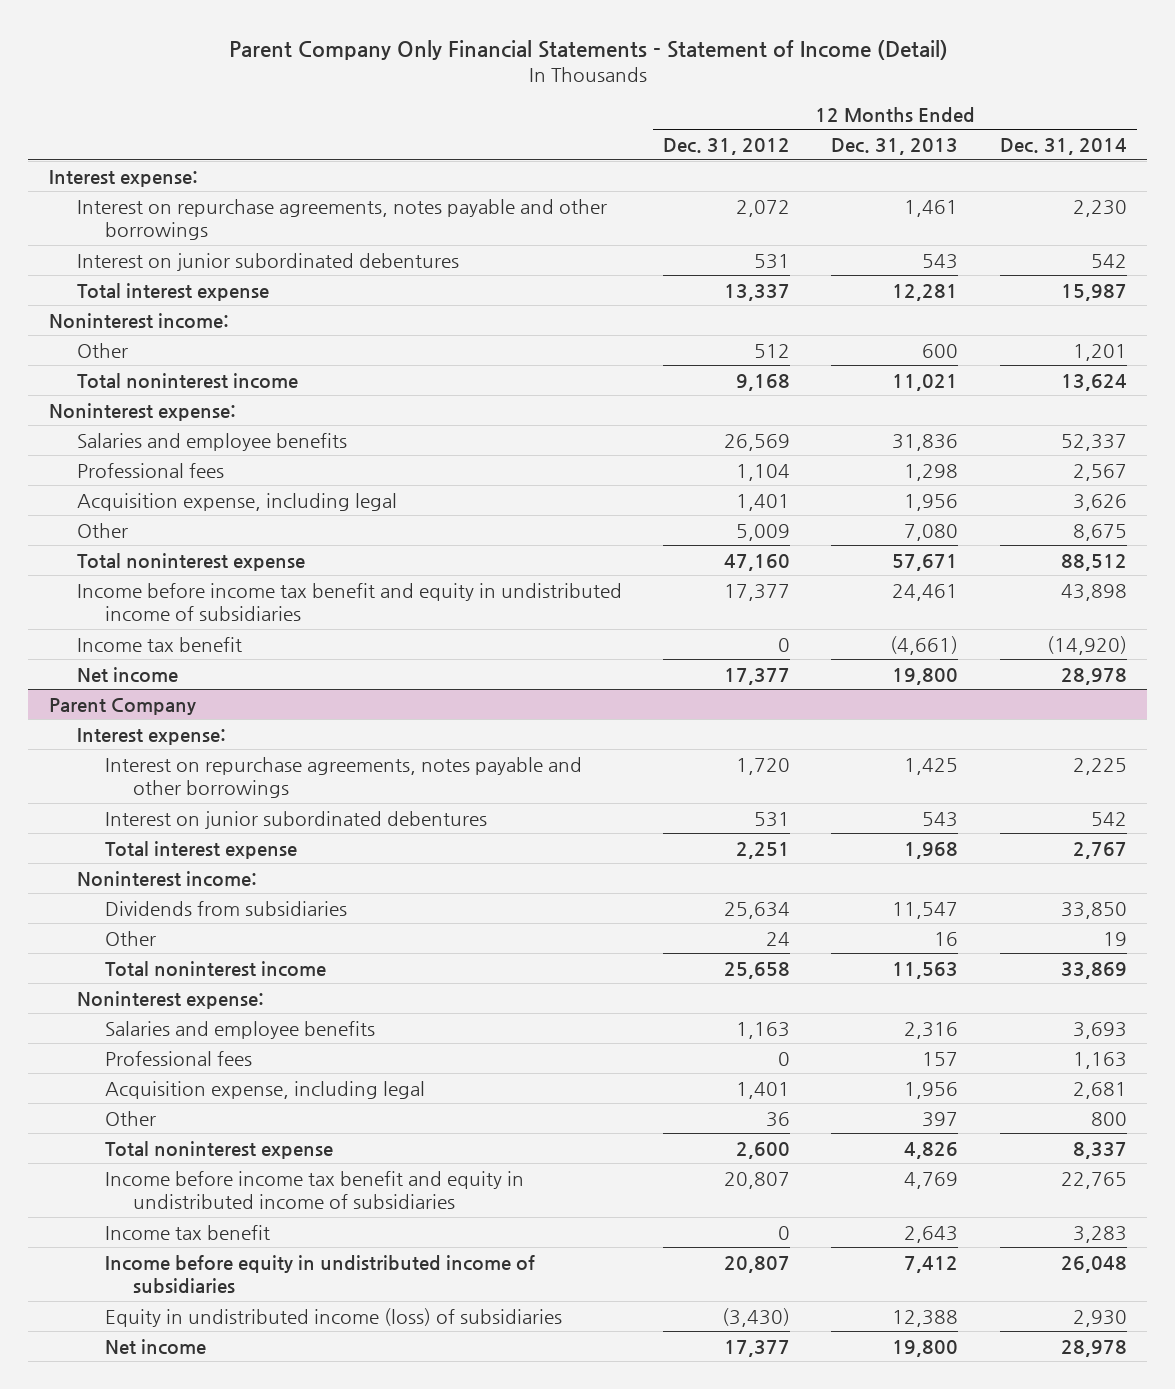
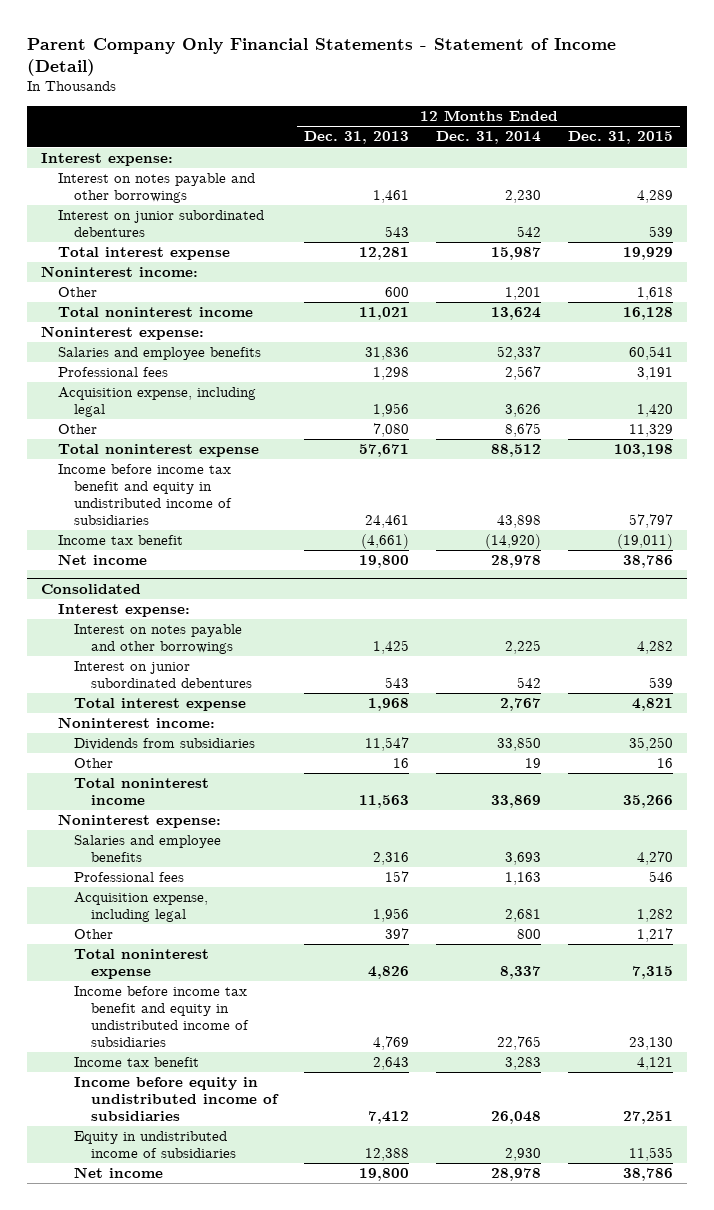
- | 12 Months Ended Dec. 31, 2012 | 12 Months Ended Dec. 31, 2013 | 12 Months Ended Dec. 31, 2014
+ | 12 Months Ended Dec. 31, 2013 | 12 Months Ended Dec. 31, 2014 | 12 Months Ended Dec. 31, 2015
- Interest on repurchase agreements, notes payable and other borrowings | 2,072 | 1,461 | 2,230
+ Interest on notes payable and other borrowings | 1,461 | 2,230 | 4,289
- Parent Company
+ Consolidated
- Interest on repurchase agreements, notes payable and other borrowings | 1,720 | 1,425 | 2,225
+ Interest on notes payable and other borrowings | 1,425 | 2,225 | 4,282
- Equity in undistributed income (loss) of subsidiaries | (3,430) | 12,388 | 2,930
+ Equity in undistributed income of subsidiaries | 12,388 | 2,930 | 11,535

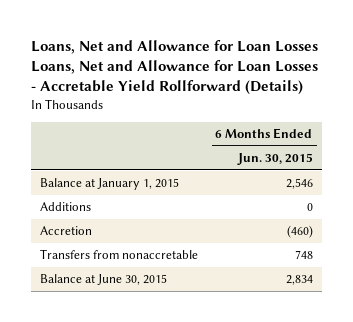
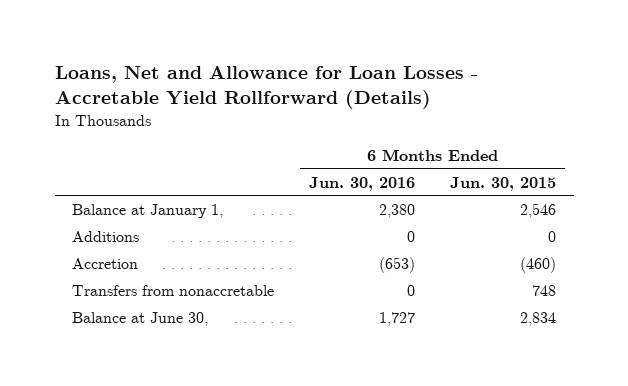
- Loans, Net and Allowance for Loan Losses Loans, Net and Allowance for Loan Losses - Accretable Yield Rollforward (Details)
+ Loans, Net and Allowance for Loan Losses - Accretable Yield Rollforward (Details)
- | 6 Months Ended Jun. 30, 2015
+ | 6 Months Ended Jun. 30, 2016 | 6 Months Ended Jun. 30, 2015
- Balance at January 1, 2015 | 2,546
+ Balance at January 1, | 2,380 | 2,546
- Balance at June 30, 2015 | 2,834
+ Balance at June 30, | 1,727 | 2,834

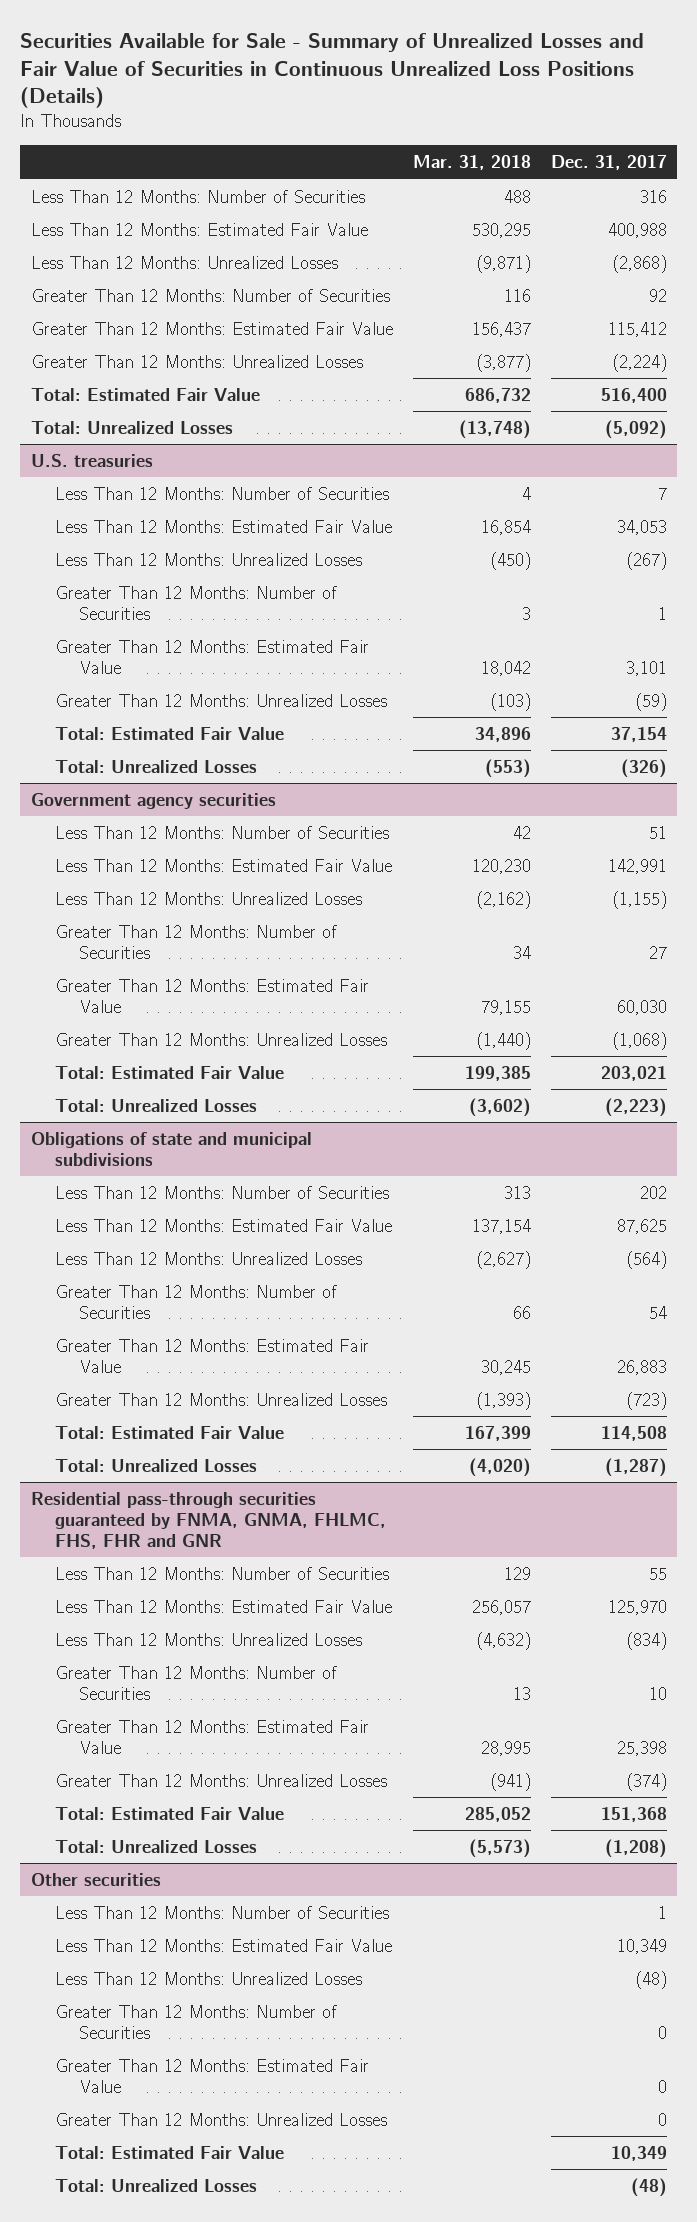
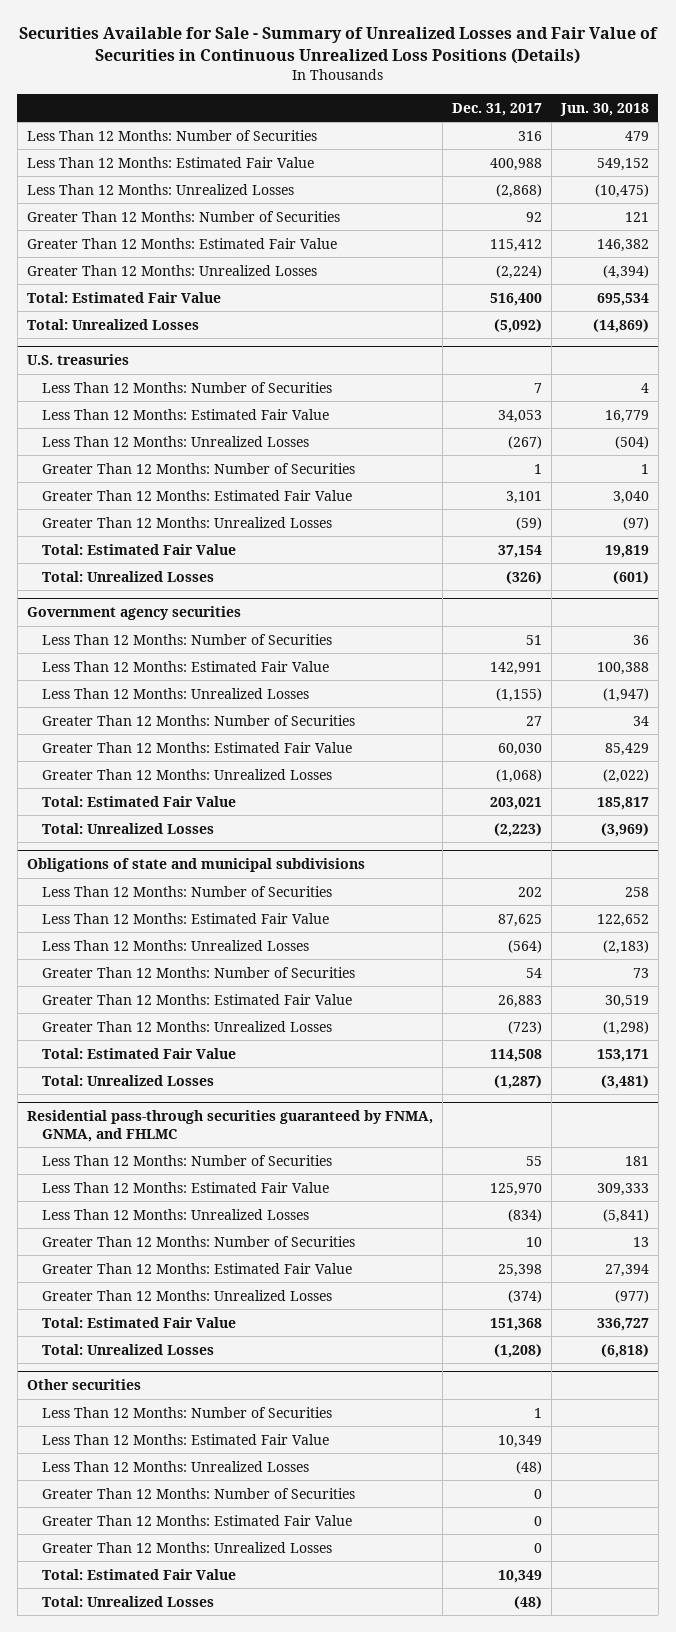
- | Mar. 31, 2018 | Dec. 31, 2017
+ | Dec. 31, 2017 | Jun. 30, 2018
- Residential pass-through securities guaranteed by FNMA, GNMA, FHLMC, FHS, FHR and GNR
+ Residential pass-through securities guaranteed by FNMA, GNMA, and FHLMC

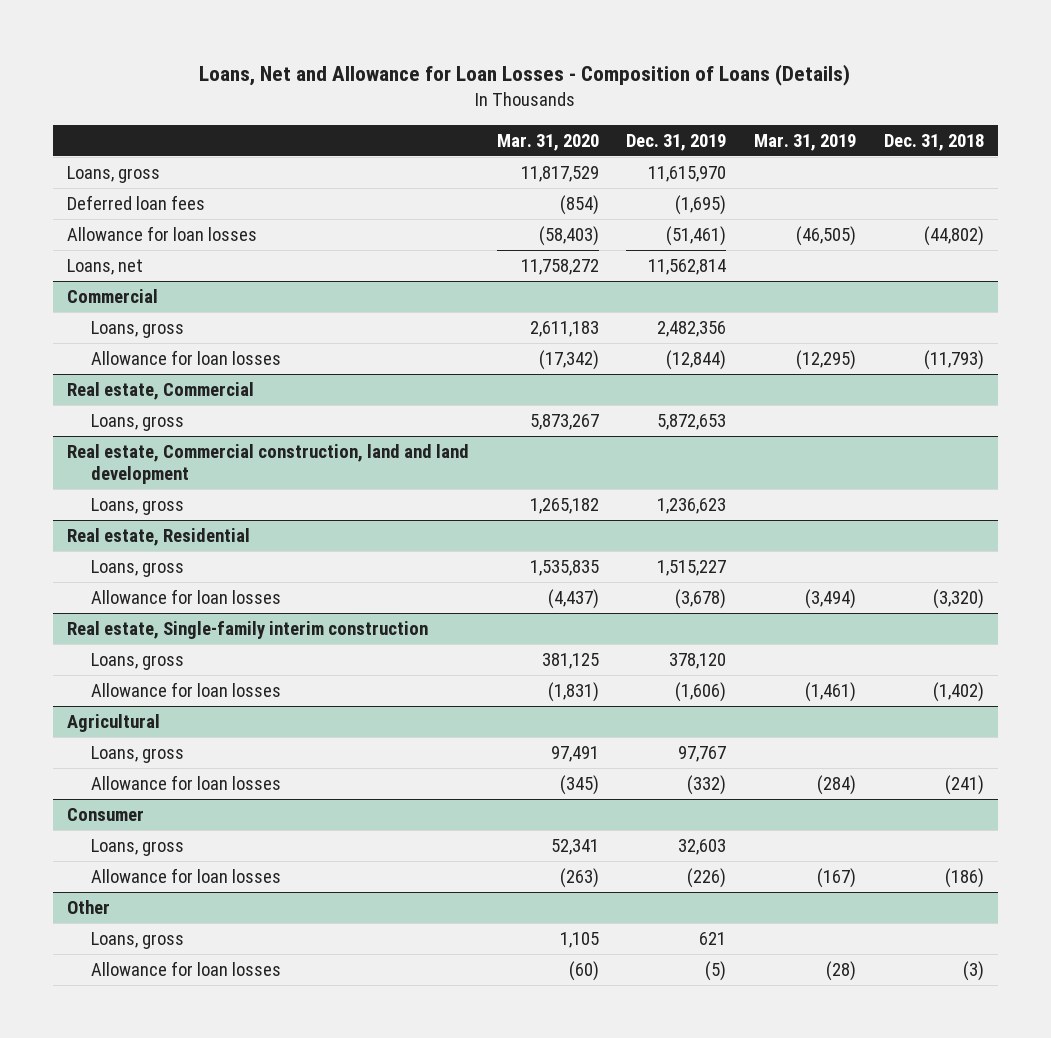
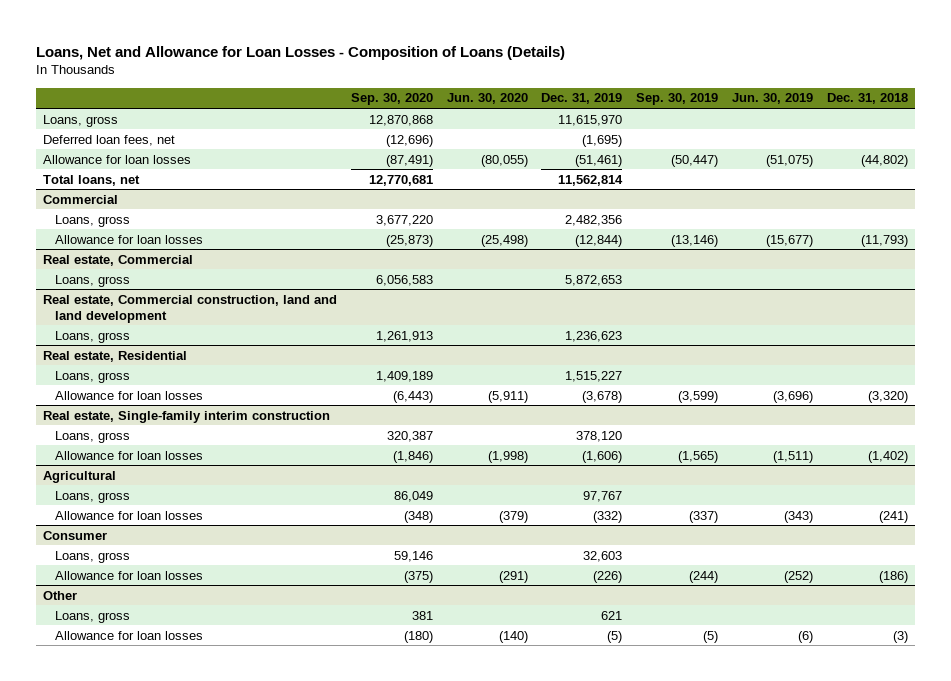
- | Mar. 31, 2020 | Dec. 31, 2019 | Mar. 31, 2019 | Dec. 31, 2018
+ | Sep. 30, 2020 | Jun. 30, 2020 | Dec. 31, 2019 | Sep. 30, 2019 | Jun. 30, 2019 | Dec. 31, 2018
- Deferred loan fees | (854) | (1,695) | |
+ Deferred loan fees, net | (12,696) | | (1,695) | | |
- Loans, net | 11,758,272 | 11,562,814 | |
+ Total loans, net | 12,770,681 | | 11,562,814 | | |

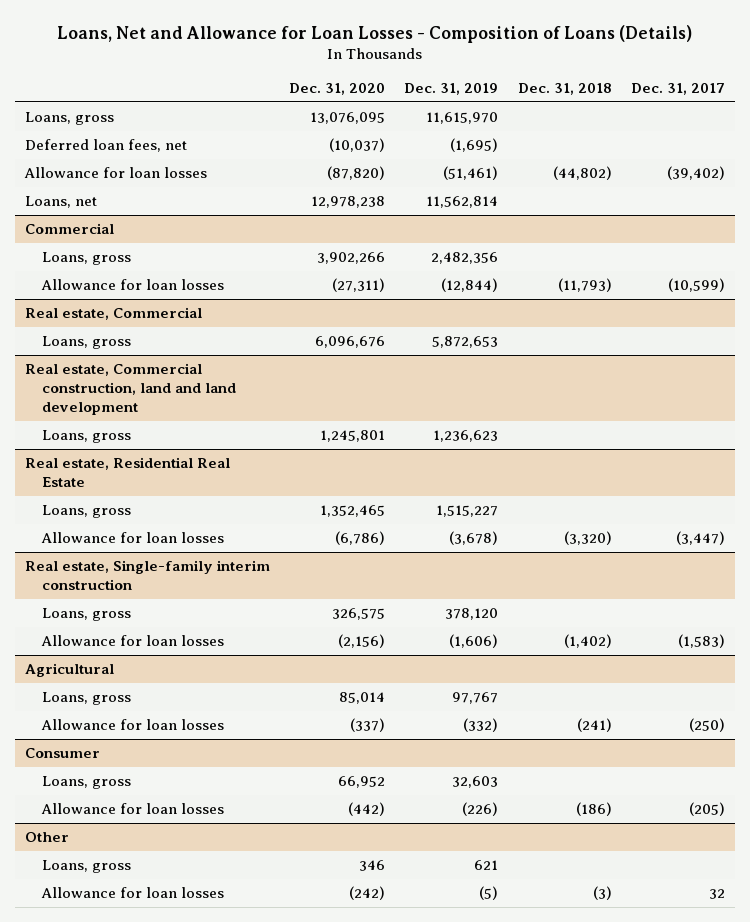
- | Sep. 30, 2020 | Jun. 30, 2020 | Dec. 31, 2019 | Sep. 30, 2019 | Jun. 30, 2019 | Dec. 31, 2018
+ | Dec. 31, 2020 | Dec. 31, 2019 | Dec. 31, 2018 | Dec. 31, 2017
- Total loans, net | 12,770,681 | | 11,562,814 | | |
+ Loans, net | 12,978,238 | 11,562,814 | |
- Real estate, Residential
+ Real estate, Residential Real Estate

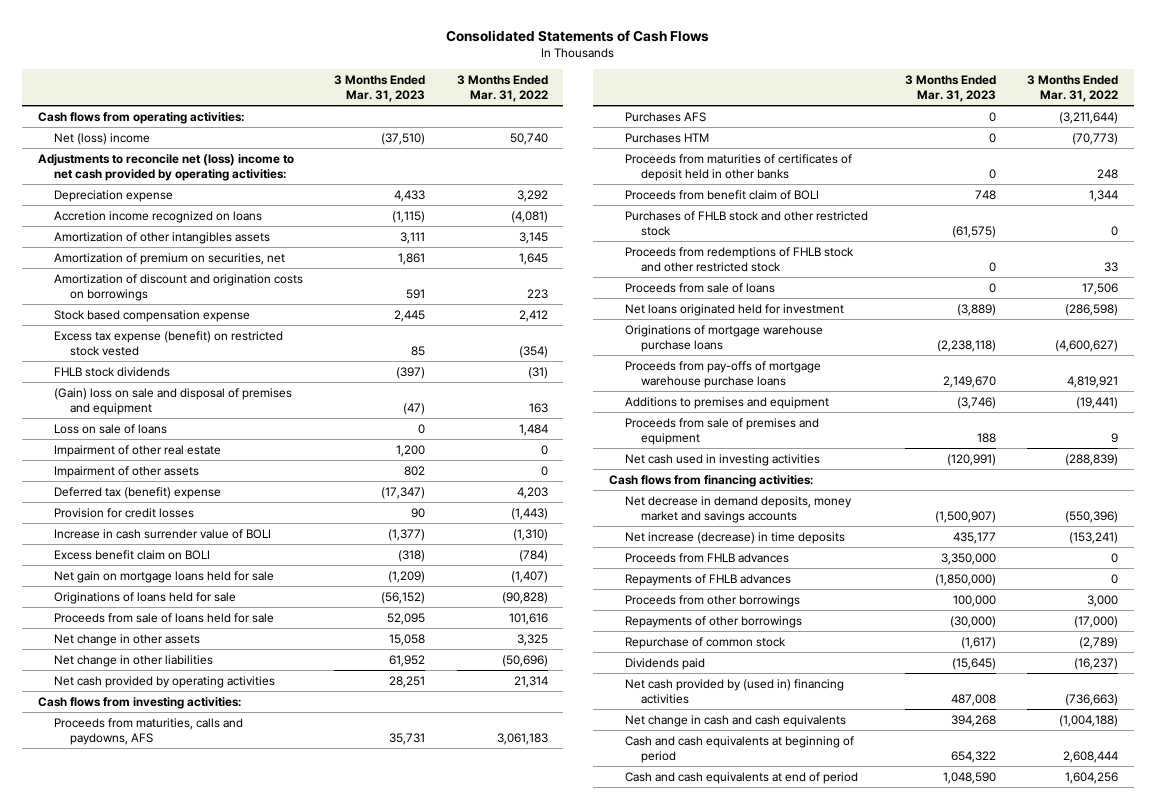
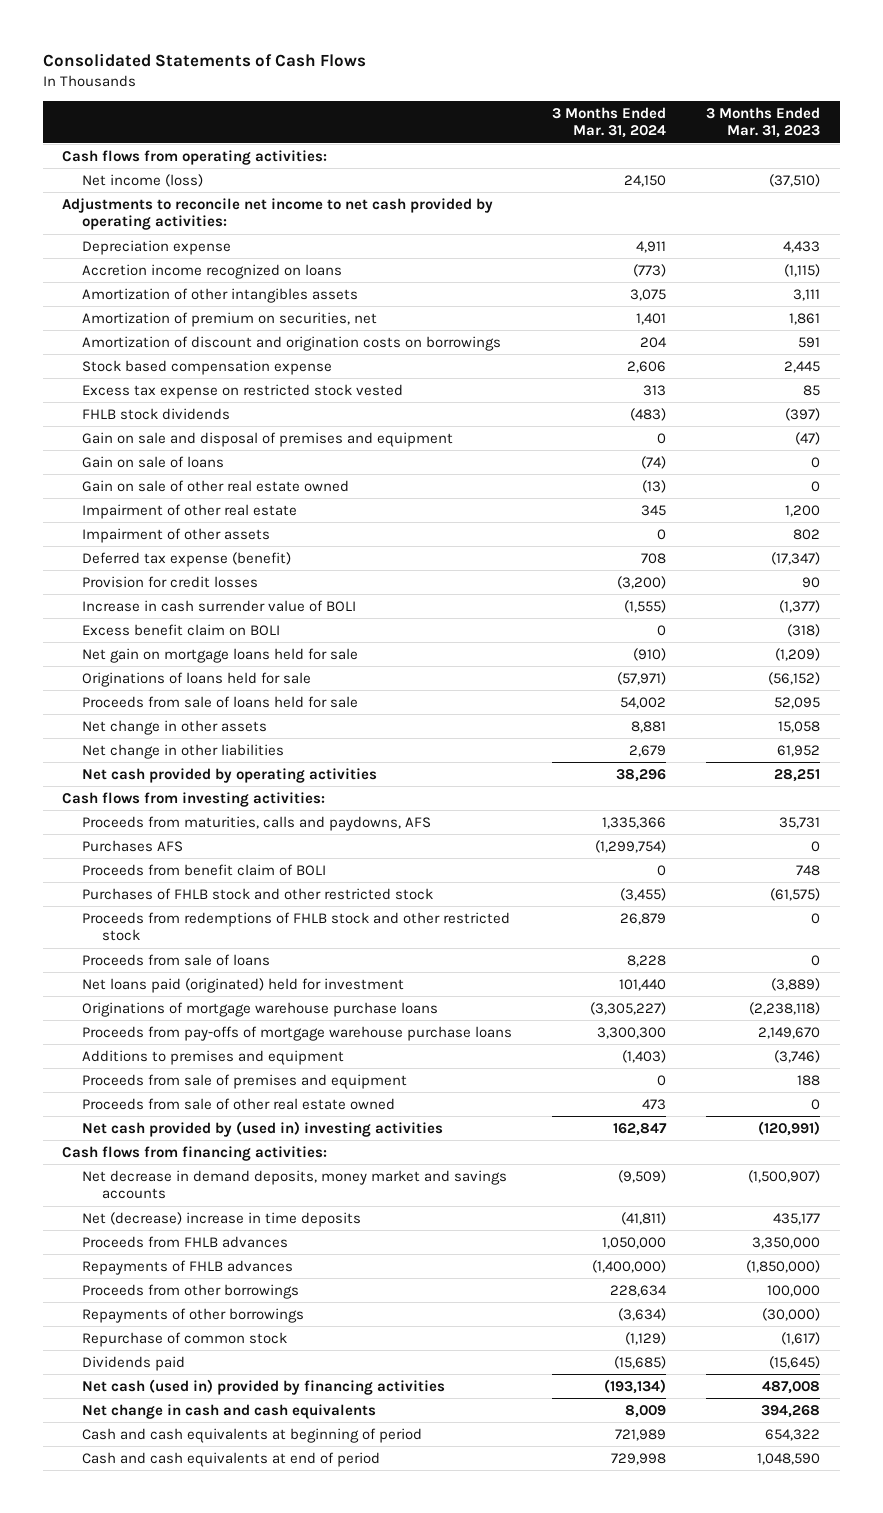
- | 3 Months Ended Mar. 31, 2023 | 3 Months Ended Mar. 31, 2022
+ | 3 Months Ended Mar. 31, 2024 | 3 Months Ended Mar. 31, 2023
- Net (loss) income | (37,510) | 50,740
- Adjustments to reconcile net (loss) income to net cash provided by operating activities:
+ Net income (loss) | 24,150 | (37,510)
+ Adjustments to reconcile net income to net cash provided by operating activities:
- Excess tax expense (benefit) on restricted stock vested | 85 | (354)
+ Excess tax expense on restricted stock vested | 313 | 85
- (Gain) loss on sale and disposal of premises and equipment | (47) | 163
- Loss on sale of loans | 0 | 1,484
+ Gain on sale and disposal of premises and equipment | 0 | (47)
+ Gain on sale of loans | (74) | 0
+ Gain on sale of other real estate owned | (13) | 0
- Deferred tax (benefit) expense | (17,347) | 4,203
+ Deferred tax expense (benefit) | 708 | (17,347)
- Purchases HTM | 0 | (70,773)
- Proceeds from maturities of certificates of deposit held in other banks | 0 | 248
- Net loans originated held for investment | (3,889) | (286,598)
+ Net loans paid (originated) held for investment | 101,440 | (3,889)
- Net cash used in investing activities | (120,991) | (288,839)
+ Proceeds from sale of other real estate owned | 473 | 0
+ Net cash provided by (used in) investing activities | 162,847 | (120,991)
- Net increase (decrease) in time deposits | 435,177 | (153,241)
+ Net (decrease) increase in time deposits | (41,811) | 435,177
- Net cash provided by (used in) financing activities | 487,008 | (736,663)
+ Net cash (used in) provided by financing activities | (193,134) | 487,008

